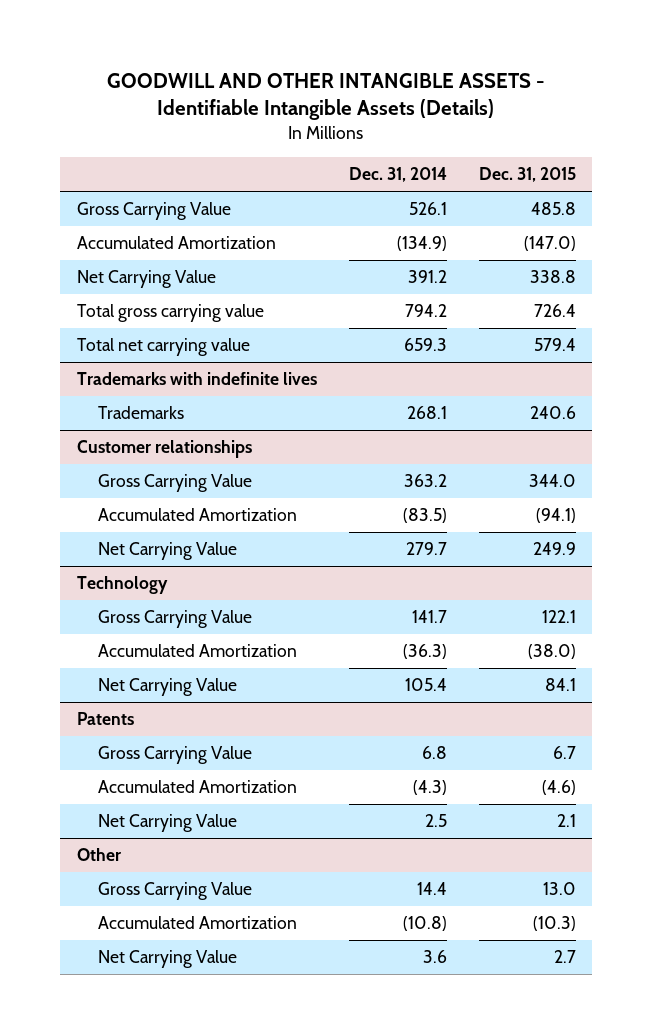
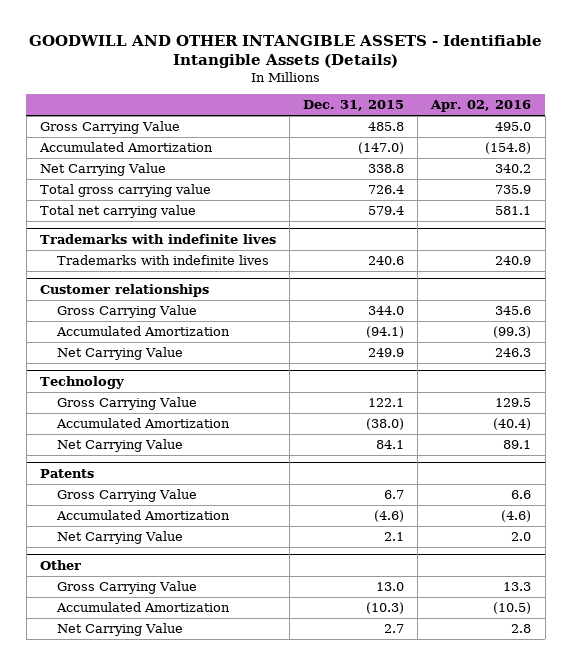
- | Dec. 31, 2014 | Dec. 31, 2015
+ | Dec. 31, 2015 | Apr. 02, 2016
@ Trademarks with indefinite lives
- Trademarks | 268.1 | 240.6
+ Trademarks with indefinite lives | 240.6 | 240.9

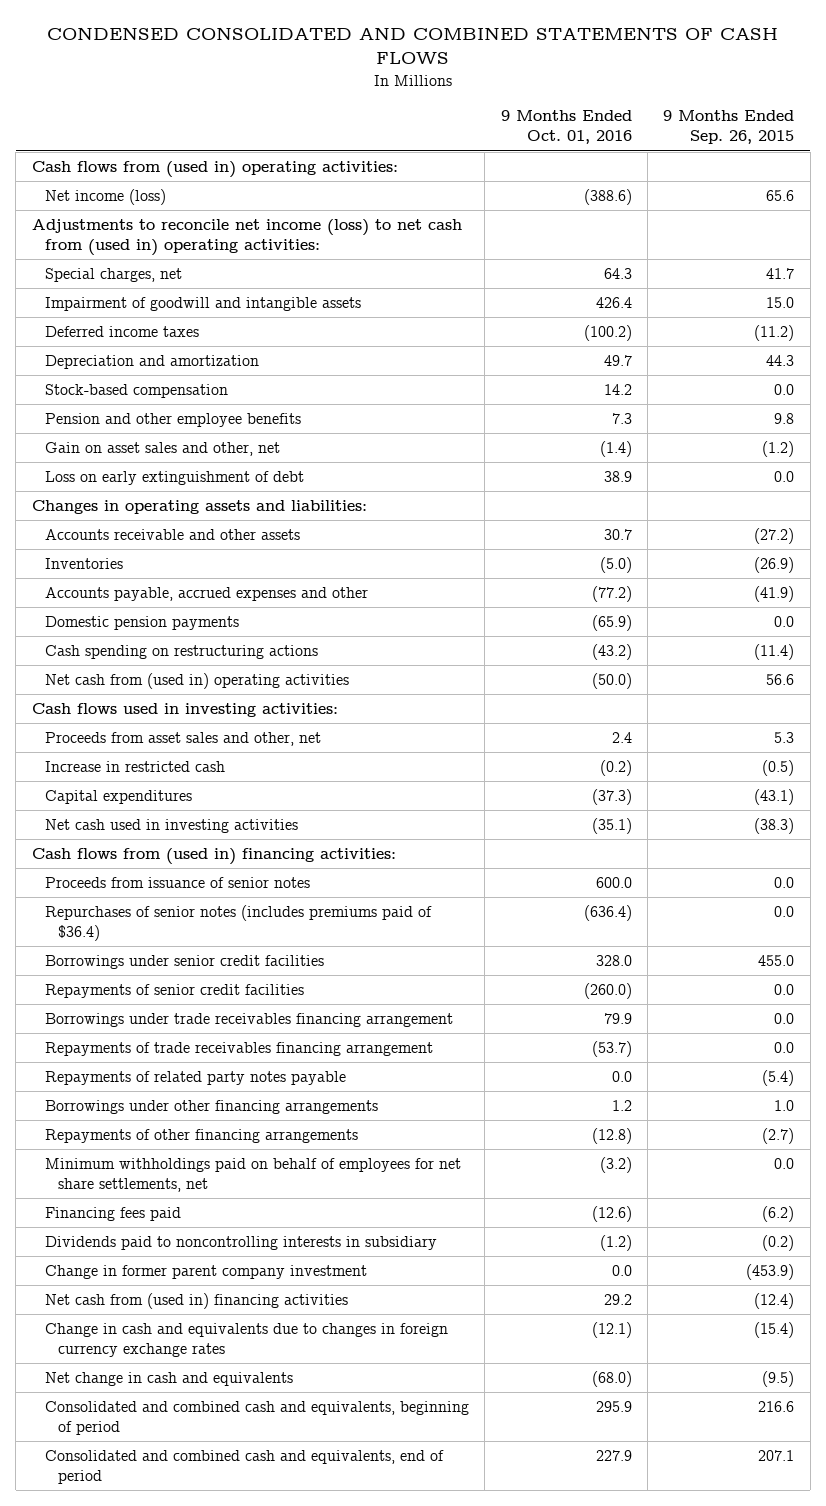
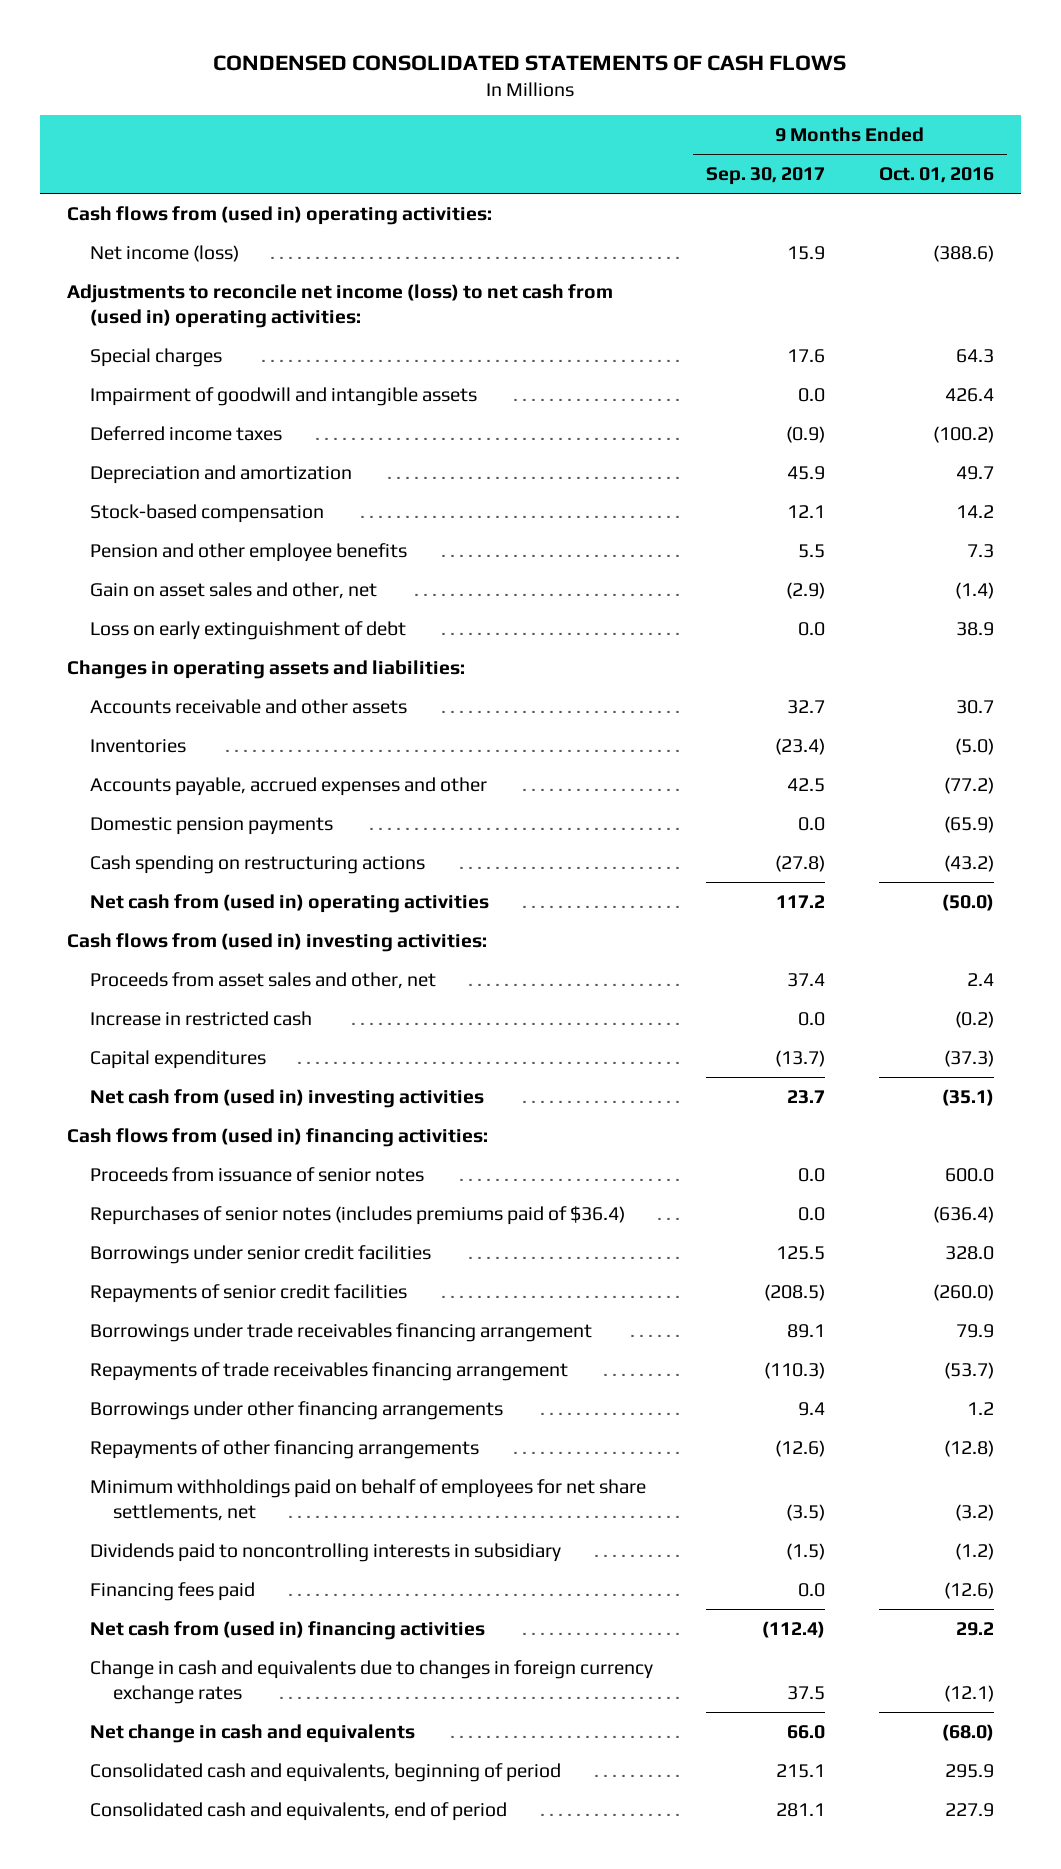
- CONDENSED CONSOLIDATED AND COMBINED STATEMENTS OF CASH FLOWS
+ CONDENSED CONSOLIDATED STATEMENTS OF CASH FLOWS
- | 9 Months Ended Oct. 01, 2016 | 9 Months Ended Sep. 26, 2015
+ | 9 Months Ended Sep. 30, 2017 | 9 Months Ended Oct. 01, 2016
- Special charges, net | 64.3 | 41.7
+ Special charges | 17.6 | 64.3
- Cash flows used in investing activities:
+ Cash flows from (used in) investing activities:
- Net cash used in investing activities | (35.1) | (38.3)
+ Net cash from (used in) investing activities | 23.7 | (35.1)
- Repayments of related party notes payable | 0.0 | (5.4)
- Change in former parent company investment | 0.0 | (453.9)
moved down: Financing fees paid | 0.0 | (12.6)
- Consolidated and combined cash and equivalents, beginning of period | 295.9 | 216.6
- Consolidated and combined cash and equivalents, end of period | 227.9 | 207.1
+ Consolidated cash and equivalents, beginning of period | 215.1 | 295.9
+ Consolidated cash and equivalents, end of period | 281.1 | 227.9

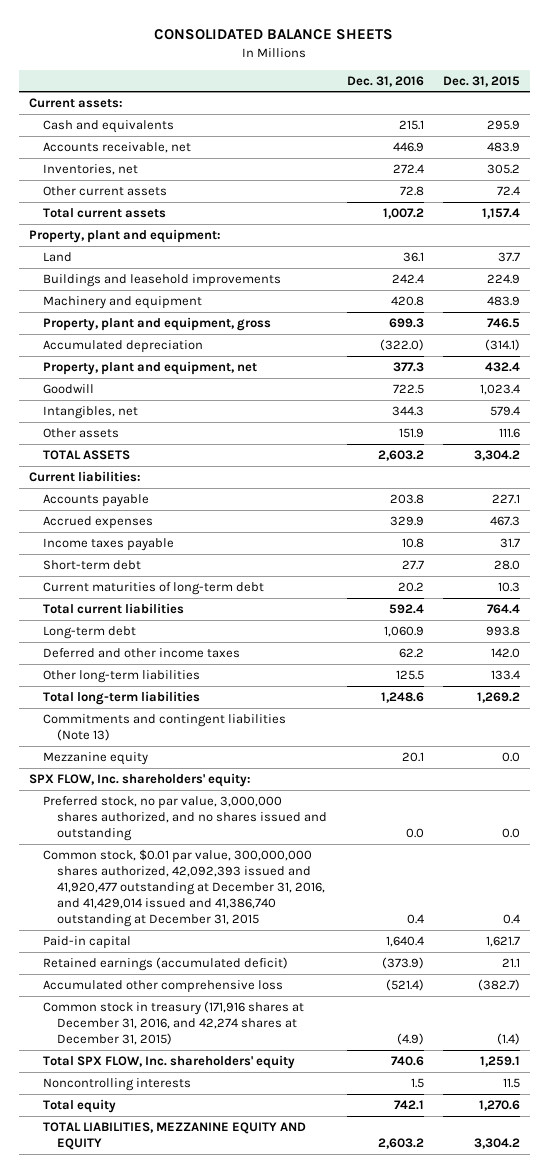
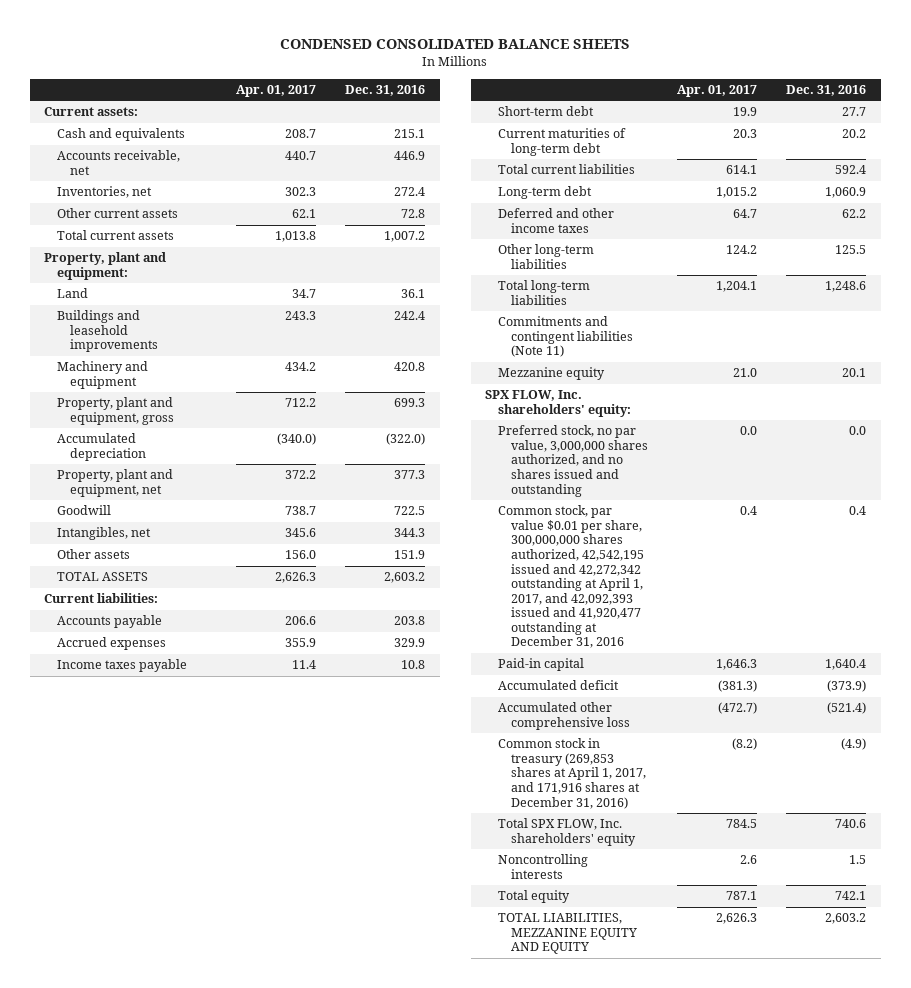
- CONSOLIDATED BALANCE SHEETS
+ CONDENSED CONSOLIDATED BALANCE SHEETS
- | Dec. 31, 2016 | Dec. 31, 2015
+ | Apr. 01, 2017 | Dec. 31, 2016
- Commitments and contingent liabilities (Note 13)
+ Commitments and contingent liabilities (Note 11)
- Common stock, $0.01 par value, 300,000,000 shares authorized, 42,092,393 issued and 41,920,477 outstanding at December 31, 2016, and 41,429,014 issued and 41,386,740 outstanding at December 31, 2015 | 0.4 | 0.4
+ Common stock, par value $0.01 per share, 300,000,000 shares authorized, 42,542,195 issued and 42,272,342 outstanding at April 1, 2017, and 42,092,393 issued and 41,920,477 outstanding at December 31, 2016 | 0.4 | 0.4
- Retained earnings (accumulated deficit) | (373.9) | 21.1
+ Accumulated deficit | (381.3) | (373.9)
- Common stock in treasury (171,916 shares at December 31, 2016, and 42,274 shares at December 31, 2015) | (4.9) | (1.4)
+ Common stock in treasury (269,853 shares at April 1, 2017, and 171,916 shares at December 31, 2016) | (8.2) | (4.9)

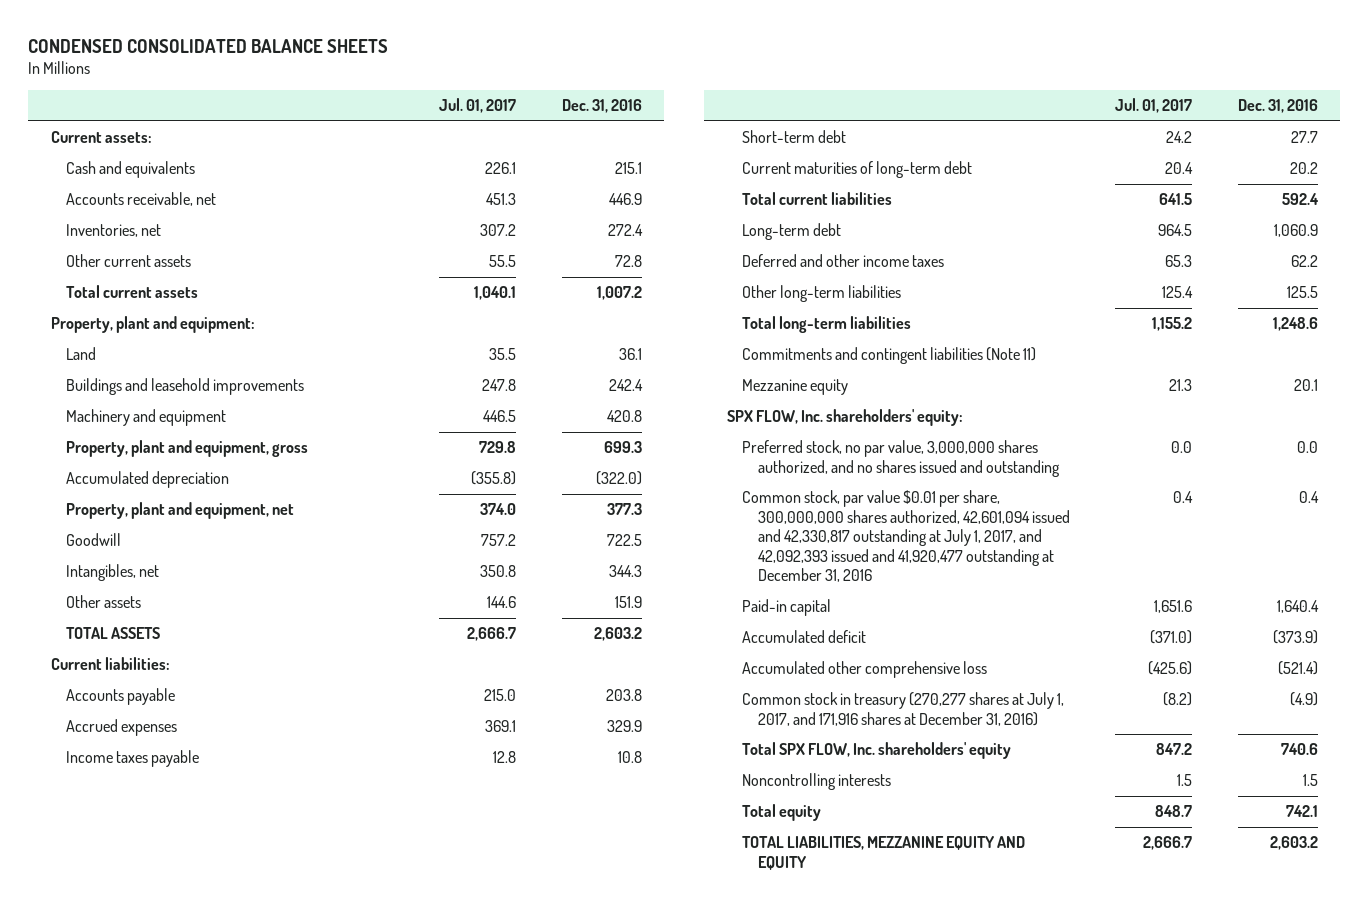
- | Apr. 01, 2017 | Dec. 31, 2016
+ | Jul. 01, 2017 | Dec. 31, 2016
- Common stock, par value $0.01 per share, 300,000,000 shares authorized, 42,542,195 issued and 42,272,342 outstanding at April 1, 2017, and 42,092,393 issued and 41,920,477 outstanding at December 31, 2016 | 0.4 | 0.4
+ Common stock, par value $0.01 per share, 300,000,000 shares authorized, 42,601,094 issued and 42,330,817 outstanding at July 1, 2017, and 42,092,393 issued and 41,920,477 outstanding at December 31, 2016 | 0.4 | 0.4
- Common stock in treasury (269,853 shares at April 1, 2017, and 171,916 shares at December 31, 2016) | (8.2) | (4.9)
+ Common stock in treasury (270,277 shares at July 1, 2017, and 171,916 shares at December 31, 2016) | (8.2) | (4.9)

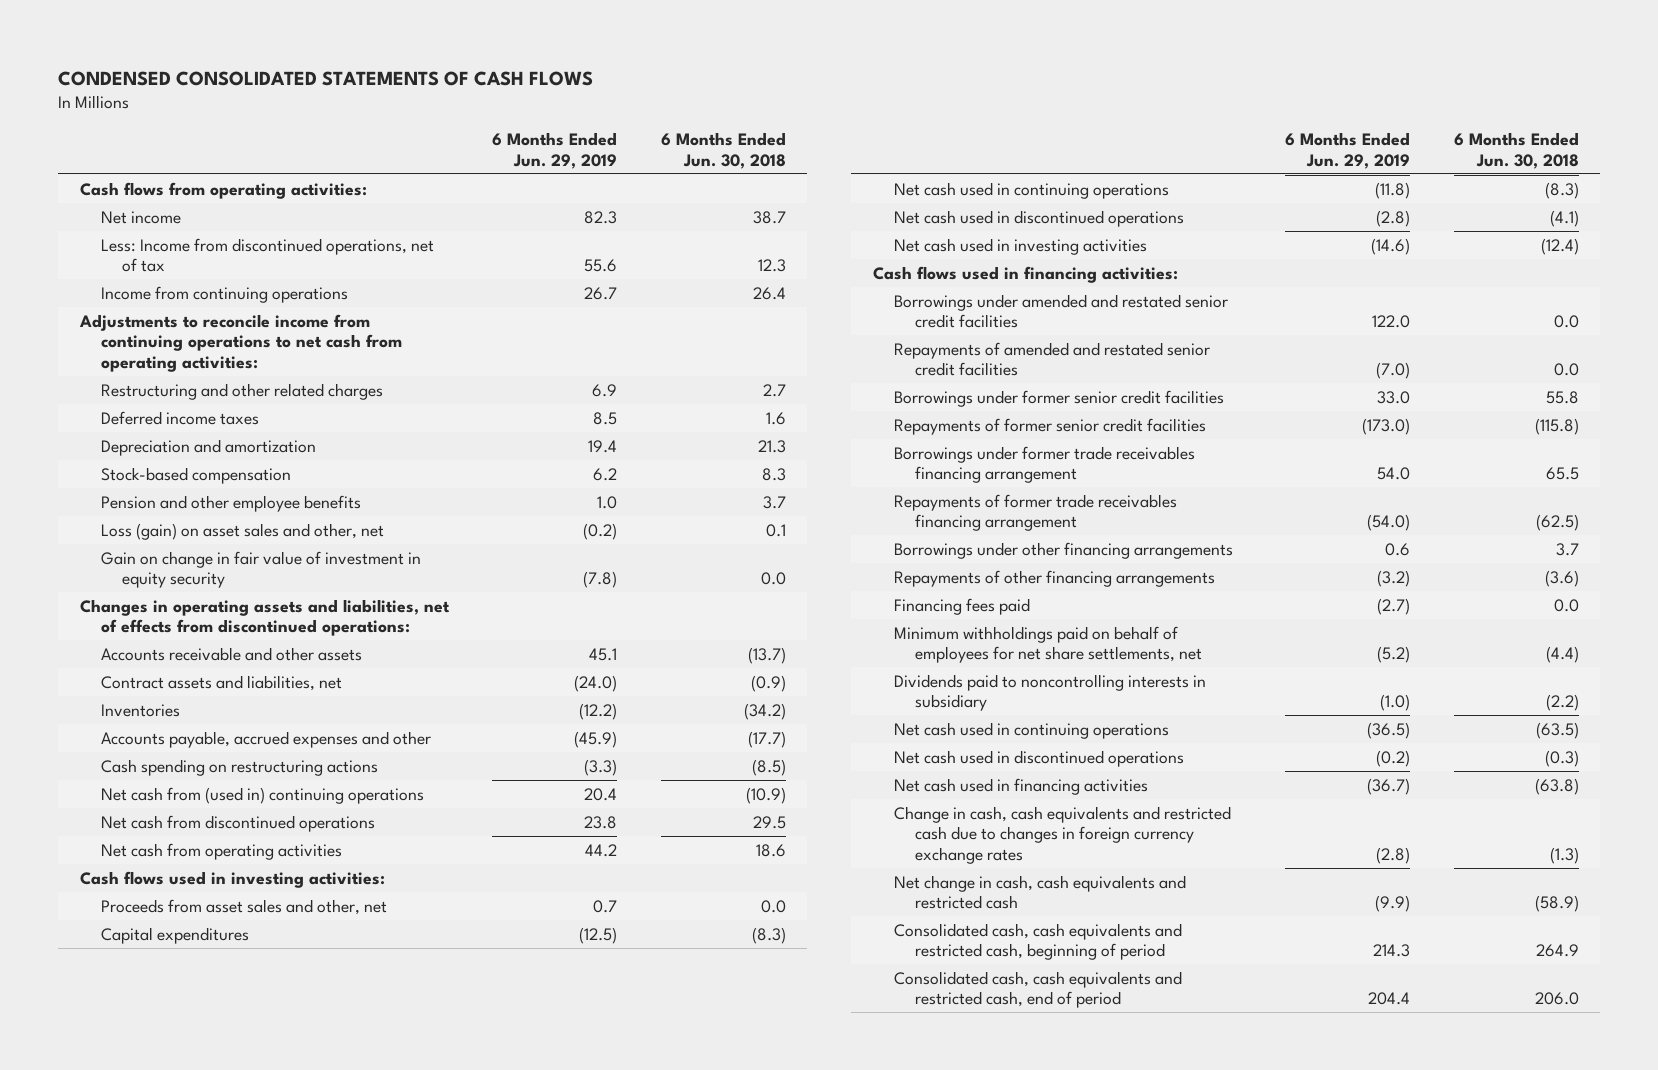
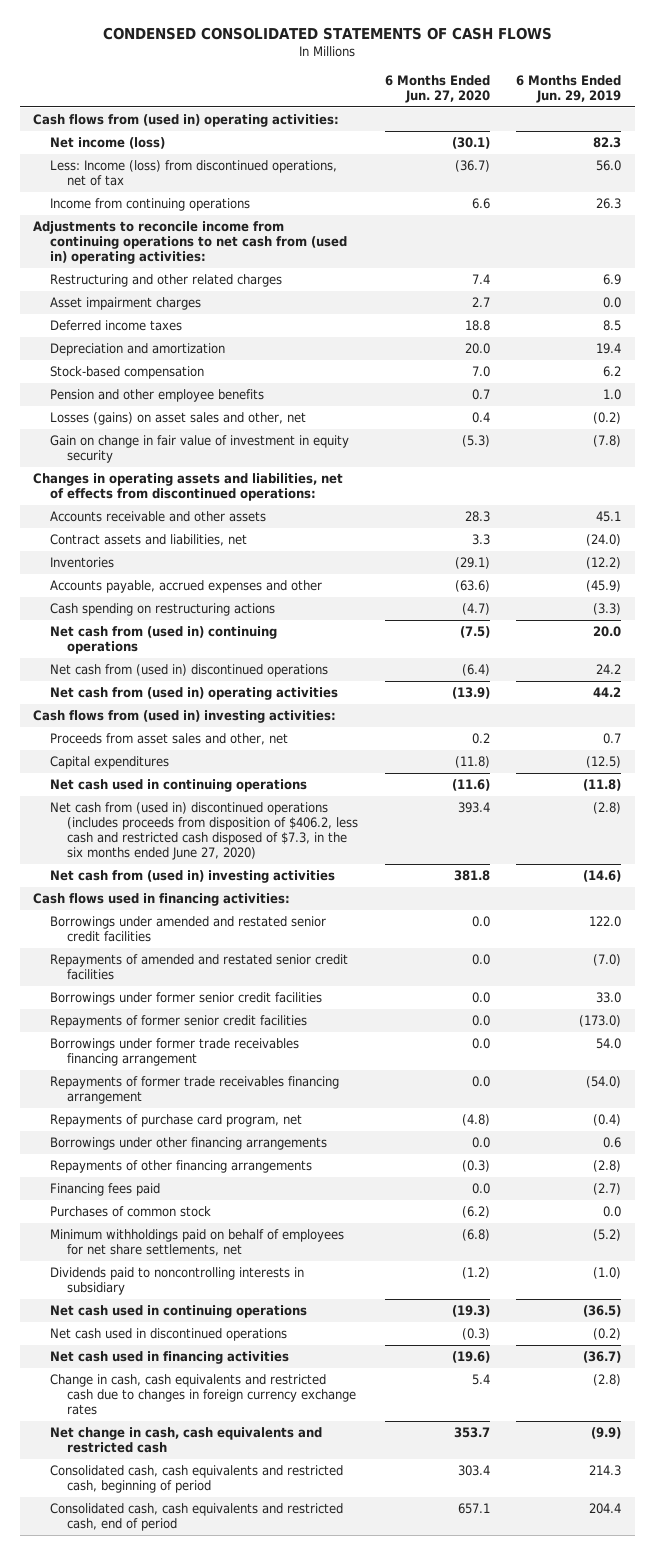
- | 6 Months Ended Jun. 29, 2019 | 6 Months Ended Jun. 30, 2018
+ | 6 Months Ended Jun. 27, 2020 | 6 Months Ended Jun. 29, 2019
- Cash flows from operating activities:
- Net income | 82.3 | 38.7
- Less: Income from discontinued operations, net of tax | 55.6 | 12.3
- Income from continuing operations | 26.7 | 26.4
- Adjustments to reconcile income from continuing operations to net cash from operating activities:
+ Cash flows from (used in) operating activities:
+ Net income (loss) | (30.1) | 82.3
+ Less: Income (loss) from discontinued operations, net of tax | (36.7) | 56.0
+ Income from continuing operations | 6.6 | 26.3
+ Adjustments to reconcile income from continuing operations to net cash from (used in) operating activities:
+ Asset impairment charges | 2.7 | 0.0
- Loss (gain) on asset sales and other, net | (0.2) | 0.1
+ Losses (gains) on asset sales and other, net | 0.4 | (0.2)
- Net cash from (used in) continuing operations | 20.4 | (10.9)
- Net cash from discontinued operations | 23.8 | 29.5
- Net cash from operating activities | 44.2 | 18.6
- Cash flows used in investing activities:
+ Net cash from (used in) continuing operations | (7.5) | 20.0
+ Net cash from (used in) discontinued operations | (6.4) | 24.2
+ Net cash from (used in) operating activities | (13.9) | 44.2
+ Cash flows from (used in) investing activities:
- Net cash used in discontinued operations | (2.8) | (4.1)
- Net cash used in investing activities | (14.6) | (12.4)
+ Net cash from (used in) discontinued operations (includes proceeds from disposition of $406.2, less cash and restricted cash disposed of $7.3, in the six months ended June 27, 2020) | 393.4 | (2.8)
+ Net cash from (used in) investing activities | 381.8 | (14.6)
+ Repayments of purchase card program, net | (4.8) | (0.4)
- Repayments of other financing arrangements | (3.2) | (3.6)
+ Repayments of other financing arrangements | (0.3) | (2.8)
+ Purchases of common stock | (6.2) | 0.0

